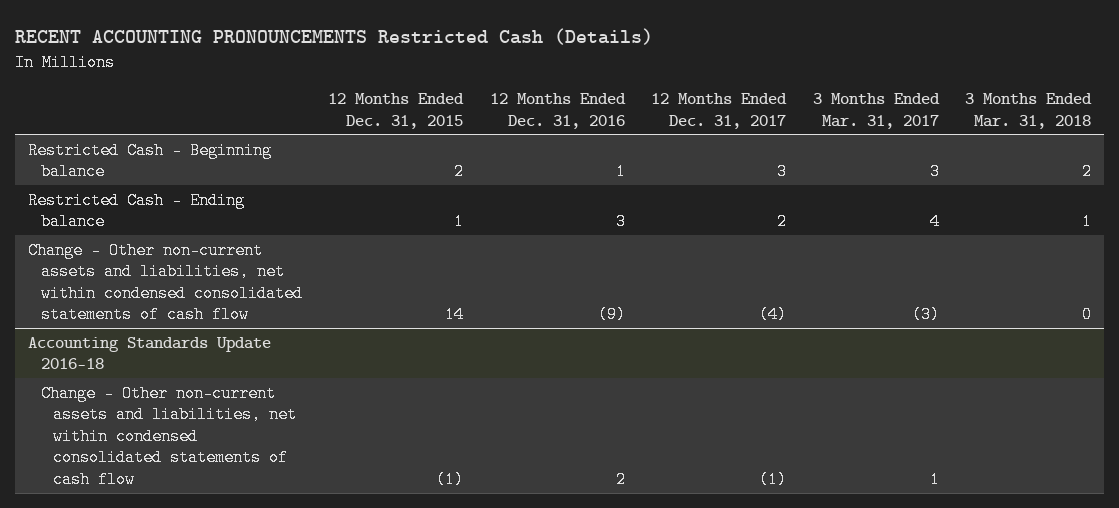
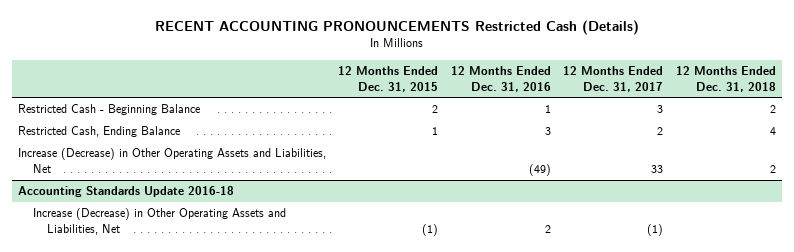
- | 12 Months Ended Dec. 31, 2015 | 12 Months Ended Dec. 31, 2016 | 12 Months Ended Dec. 31, 2017 | 3 Months Ended Mar. 31, 2017 | 3 Months Ended Mar. 31, 2018
+ | 12 Months Ended Dec. 31, 2015 | 12 Months Ended Dec. 31, 2016 | 12 Months Ended Dec. 31, 2017 | 12 Months Ended Dec. 31, 2018
- Restricted Cash - Beginning balance | 2 | 1 | 3 | 3 | 2
- Restricted Cash - Ending balance | 1 | 3 | 2 | 4 | 1
- Change - Other non-current assets and liabilities, net within condensed consolidated statements of cash flow | 14 | (9) | (4) | (3) | 0
+ Restricted Cash - Beginning Balance | 2 | 1 | 3 | 2
+ Restricted Cash, Ending Balance | 1 | 3 | 2 | 4
+ Increase (Decrease) in Other Operating Assets and Liabilities, Net | | (49) | 33 | 2
@ Accounting Standards Update 2016-18
- Change - Other non-current assets and liabilities, net within condensed consolidated statements of cash flow | (1) | 2 | (1) | 1 |
+ Increase (Decrease) in Other Operating Assets and Liabilities, Net | (1) | 2 | (1) |

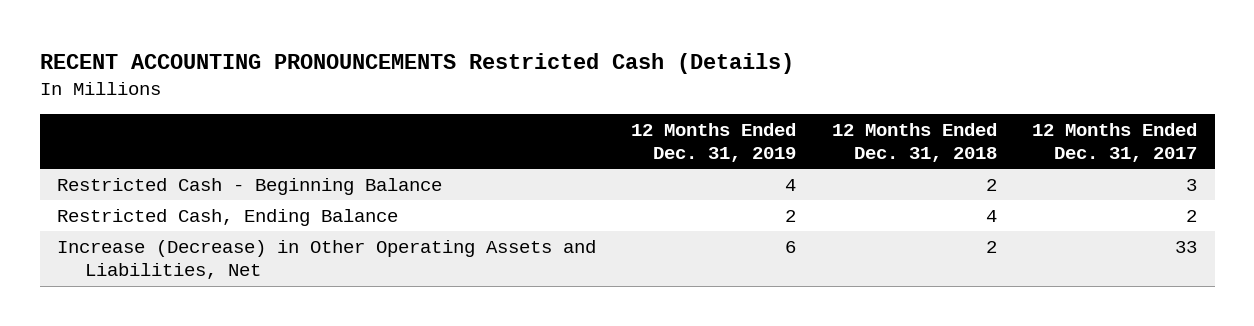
- | 12 Months Ended Dec. 31, 2015 | 12 Months Ended Dec. 31, 2016 | 12 Months Ended Dec. 31, 2017 | 12 Months Ended Dec. 31, 2018
+ | 12 Months Ended Dec. 31, 2019 | 12 Months Ended Dec. 31, 2018 | 12 Months Ended Dec. 31, 2017
- Accounting Standards Update 2016-18
- Increase (Decrease) in Other Operating Assets and Liabilities, Net | (1) | 2 | (1) |

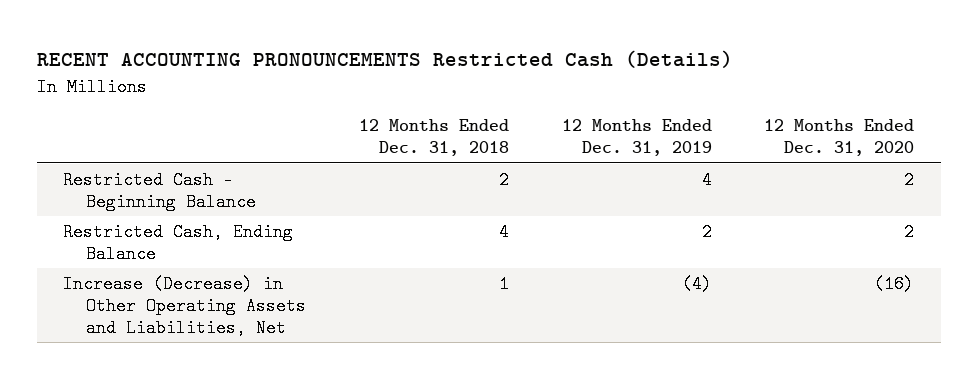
- | 12 Months Ended Dec. 31, 2019 | 12 Months Ended Dec. 31, 2018 | 12 Months Ended Dec. 31, 2017
+ | 12 Months Ended Dec. 31, 2018 | 12 Months Ended Dec. 31, 2019 | 12 Months Ended Dec. 31, 2020
- Increase (Decrease) in Other Operating Assets and Liabilities, Net | 6 | 2 | 33
+ Increase (Decrease) in Other Operating Assets and Liabilities, Net | 1 | (4) | (16)

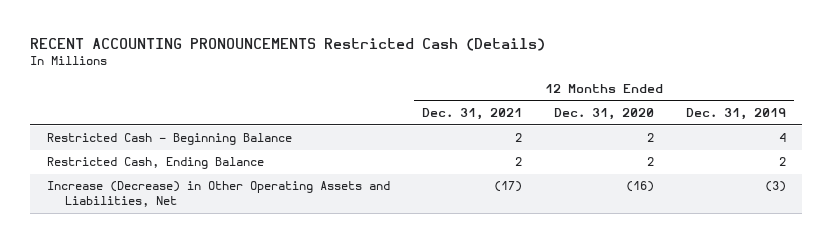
- | 12 Months Ended Dec. 31, 2018 | 12 Months Ended Dec. 31, 2019 | 12 Months Ended Dec. 31, 2020
+ | 12 Months Ended Dec. 31, 2021 | 12 Months Ended Dec. 31, 2020 | 12 Months Ended Dec. 31, 2019
- Increase (Decrease) in Other Operating Assets and Liabilities, Net | 1 | (4) | (16)
+ Increase (Decrease) in Other Operating Assets and Liabilities, Net | (17) | (16) | (3)

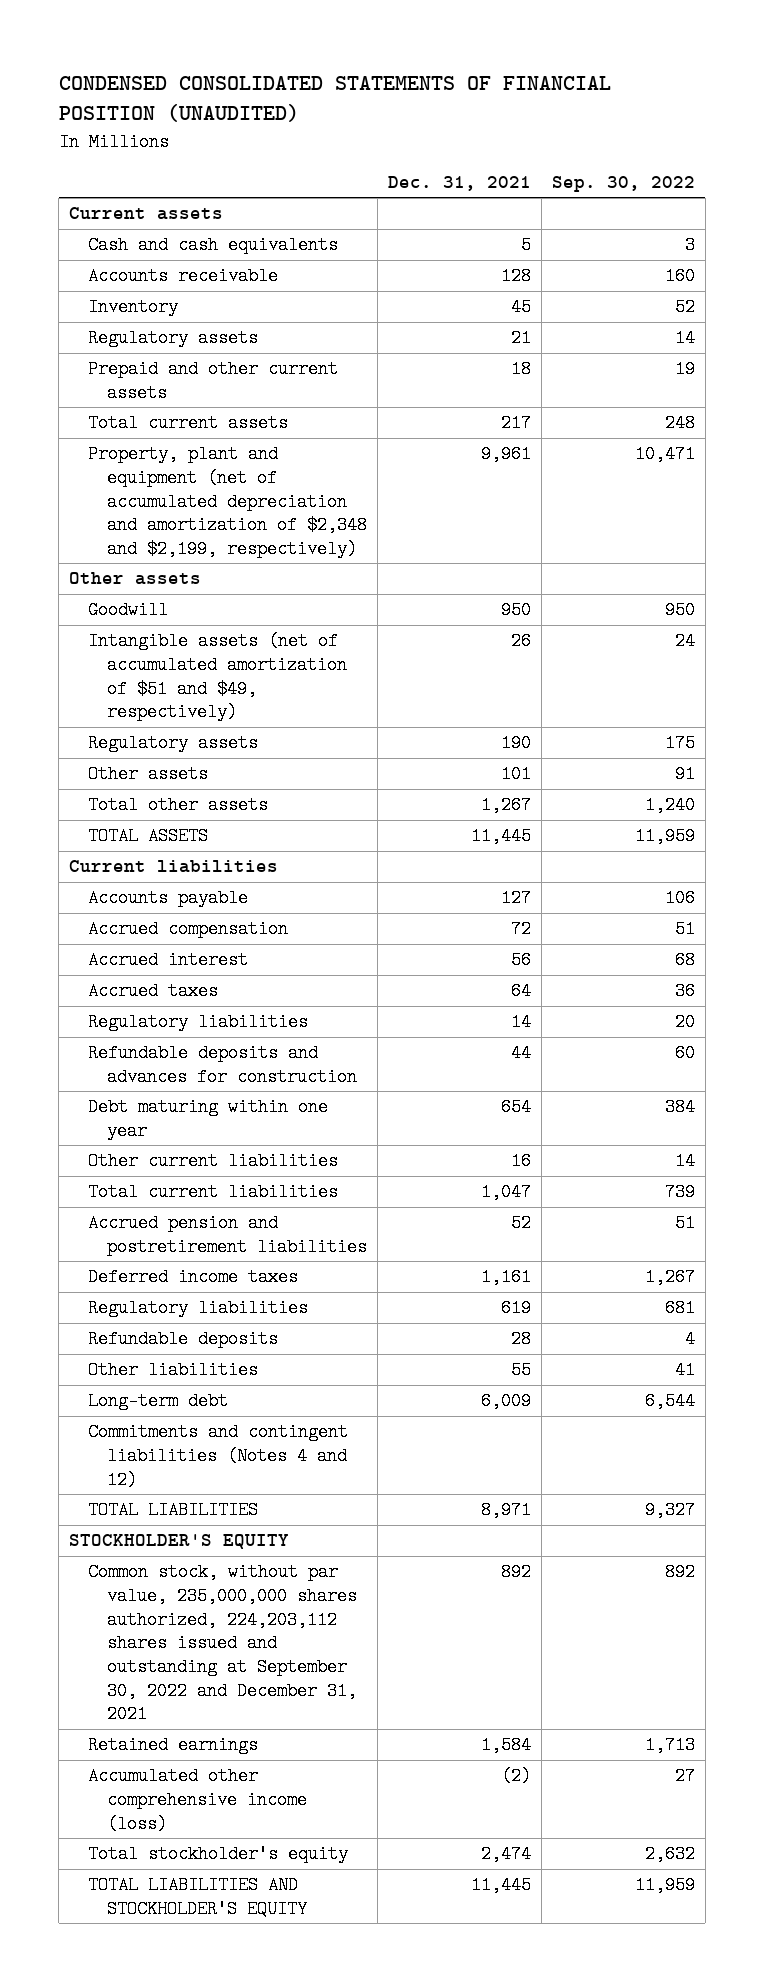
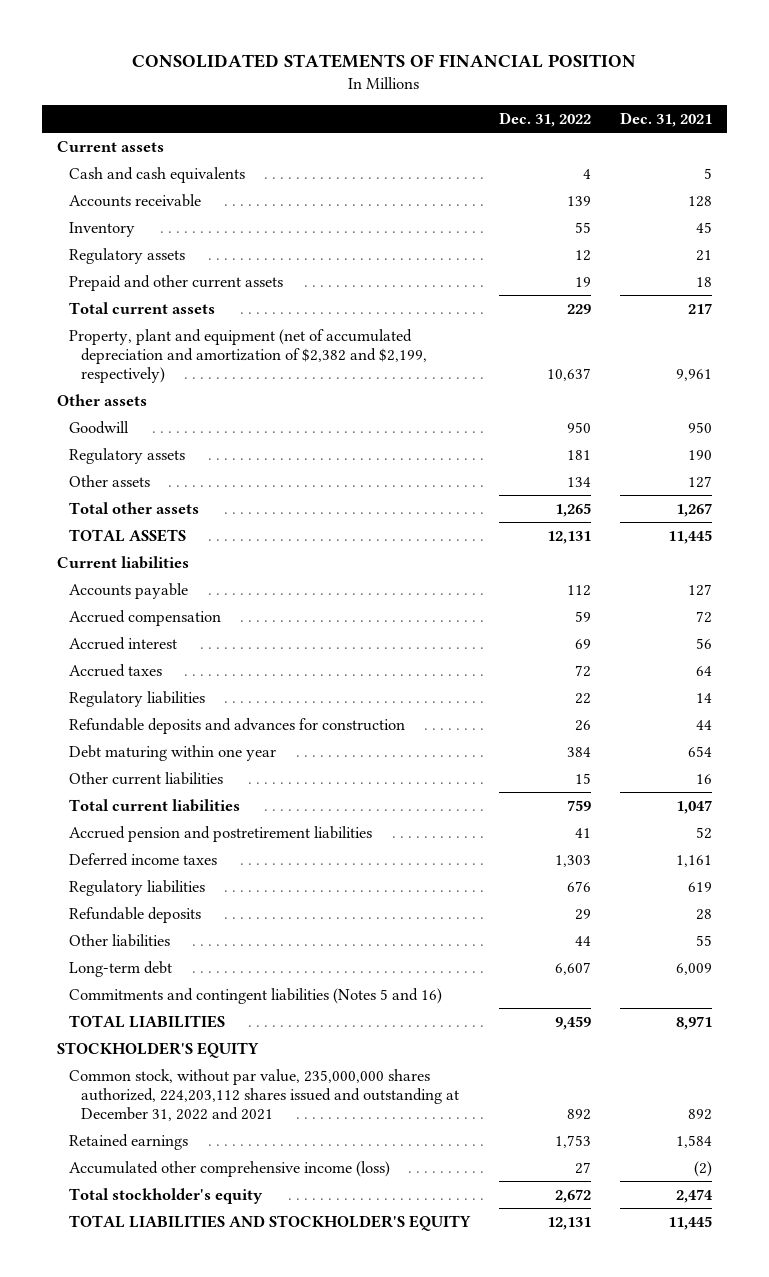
- CONDENSED CONSOLIDATED STATEMENTS OF FINANCIAL POSITION (UNAUDITED)
+ CONSOLIDATED STATEMENTS OF FINANCIAL POSITION
- | Dec. 31, 2021 | Sep. 30, 2022
+ | Dec. 31, 2022 | Dec. 31, 2021
- Property, plant and equipment (net of accumulated depreciation and amortization of $2,348 and $2,199, respectively) | 9,961 | 10,471
+ Property, plant and equipment (net of accumulated depreciation and amortization of $2,382 and $2,199, respectively) | 10,637 | 9,961
- Intangible assets (net of accumulated amortization of $51 and $49, respectively) | 26 | 24
- Other assets | 101 | 91
+ Other assets | 134 | 127
- Commitments and contingent liabilities (Notes 4 and 12)
+ Commitments and contingent liabilities (Notes 5 and 16)
- Common stock, without par value, 235,000,000 shares authorized, 224,203,112 shares issued and outstanding at September 30, 2022 and December 31, 2021 | 892 | 892
+ Common stock, without par value, 235,000,000 shares authorized, 224,203,112 shares issued and outstanding at December 31, 2022 and 2021 | 892 | 892

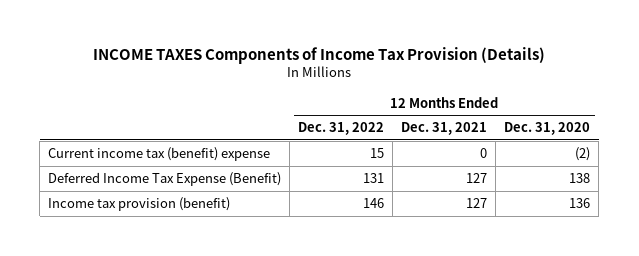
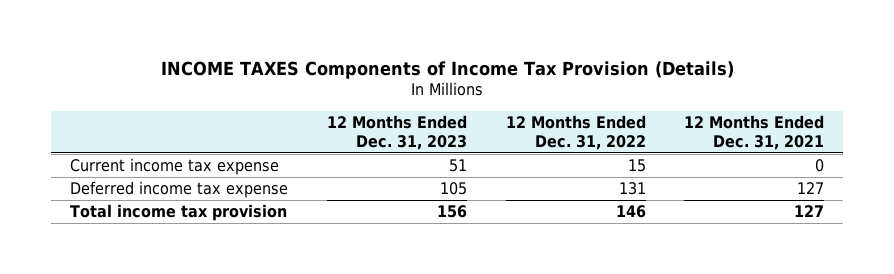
- | 12 Months Ended Dec. 31, 2022 | 12 Months Ended Dec. 31, 2021 | 12 Months Ended Dec. 31, 2020
+ | 12 Months Ended Dec. 31, 2023 | 12 Months Ended Dec. 31, 2022 | 12 Months Ended Dec. 31, 2021
- Current income tax (benefit) expense | 15 | 0 | (2)
- Deferred Income Tax Expense (Benefit) | 131 | 127 | 138
- Income tax provision (benefit) | 146 | 127 | 136
+ Current income tax expense | 51 | 15 | 0
+ Deferred income tax expense | 105 | 131 | 127
+ Total income tax provision | 156 | 146 | 127

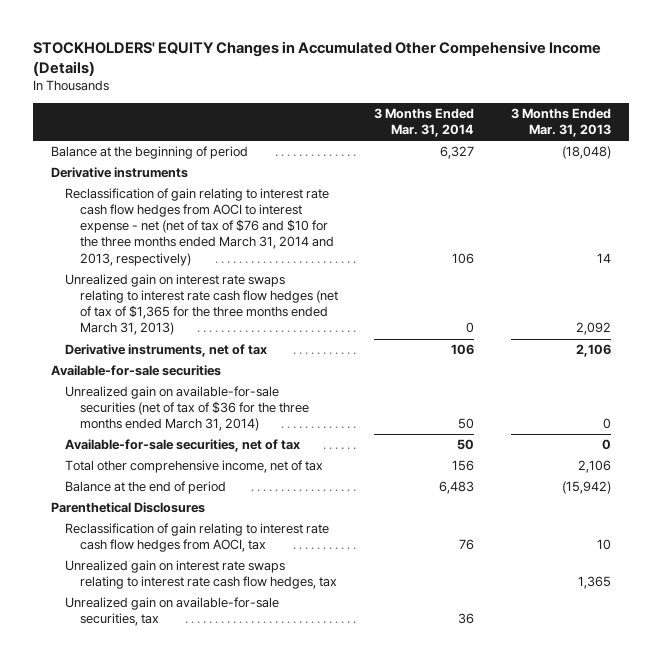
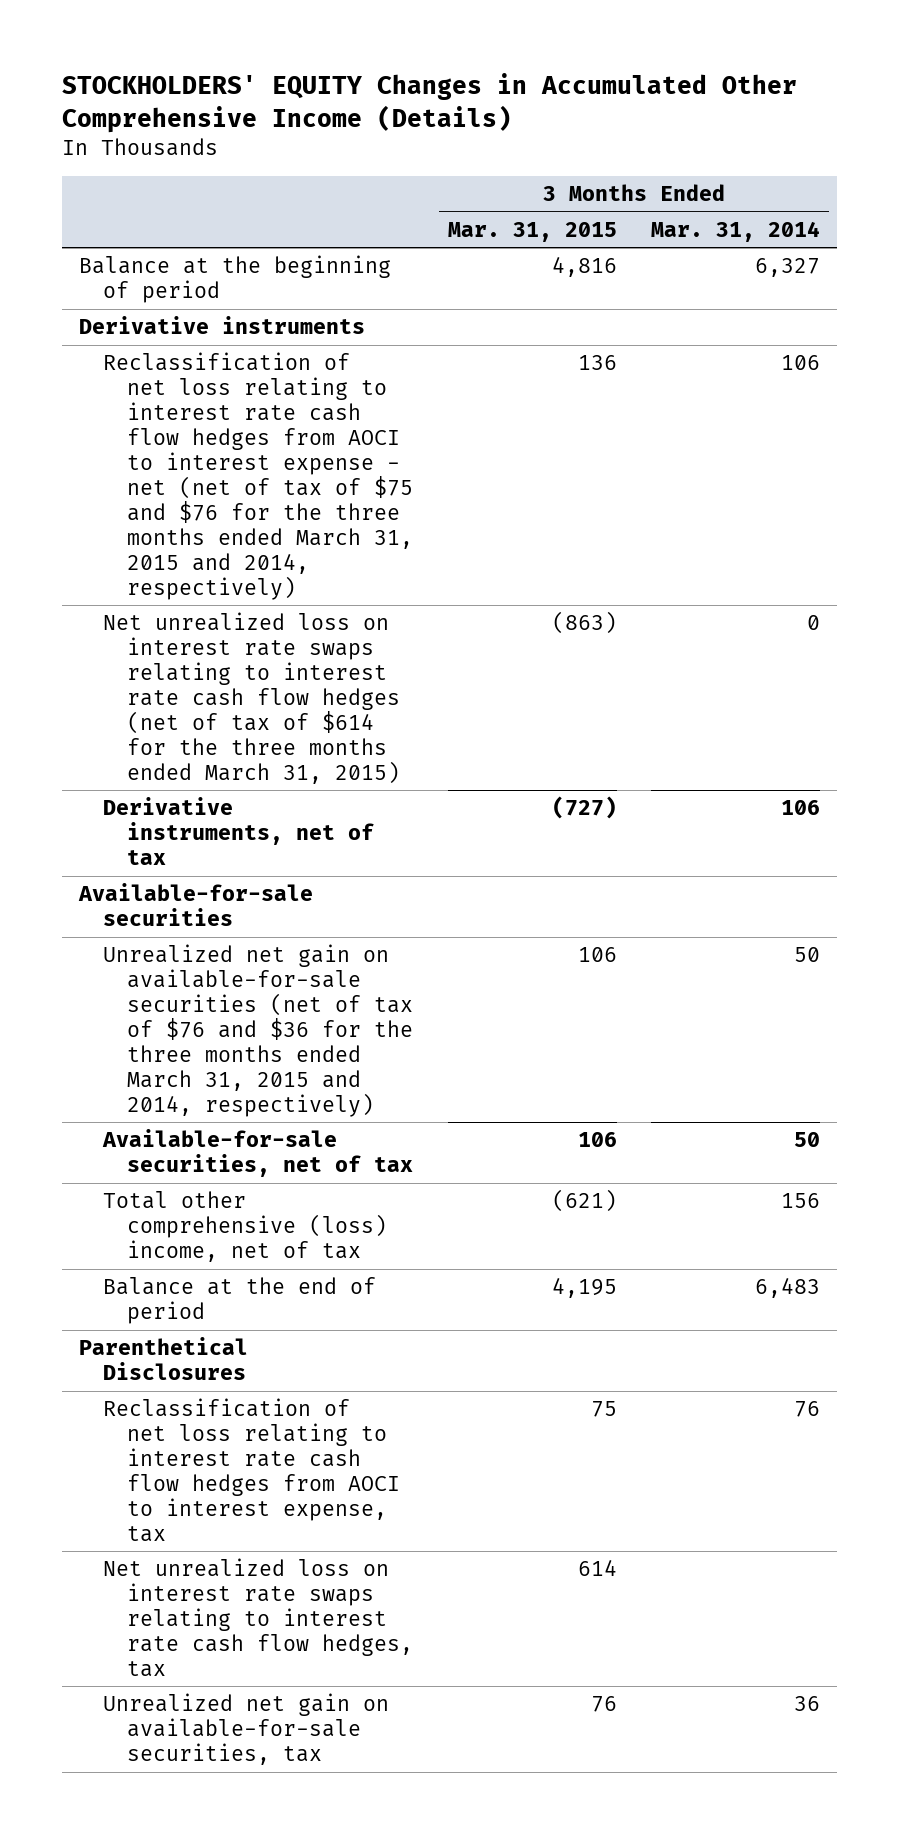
- STOCKHOLDERS' EQUITY Changes in Accumulated Other Compehensive Income (Details)
+ STOCKHOLDERS' EQUITY Changes in Accumulated Other Comprehensive Income (Details)
- | 3 Months Ended Mar. 31, 2014 | 3 Months Ended Mar. 31, 2013
+ | 3 Months Ended Mar. 31, 2015 | 3 Months Ended Mar. 31, 2014
- Reclassification of gain relating to interest rate cash flow hedges from AOCI to interest expense - net (net of tax of $76 and $10 for the three months ended March 31, 2014 and 2013, respectively) | 106 | 14
- Unrealized gain on interest rate swaps relating to interest rate cash flow hedges (net of tax of $1,365 for the three months ended March 31, 2013) | 0 | 2,092
+ Reclassification of net loss relating to interest rate cash flow hedges from AOCI to interest expense - net (net of tax of $75 and $76 for the three months ended March 31, 2015 and 2014, respectively) | 136 | 106
+ Net unrealized loss on interest rate swaps relating to interest rate cash flow hedges (net of tax of $614 for the three months ended March 31, 2015) | (863) | 0
- Unrealized gain on available-for-sale securities (net of tax of $36 for the three months ended March 31, 2014) | 50 | 0
+ Unrealized net gain on available-for-sale securities (net of tax of $76 and $36 for the three months ended March 31, 2015 and 2014, respectively) | 106 | 50
- Total other comprehensive income, net of tax | 156 | 2,106
+ Total other comprehensive (loss) income, net of tax | (621) | 156
- Reclassification of gain relating to interest rate cash flow hedges from AOCI, tax | 76 | 10
- Unrealized gain on interest rate swaps relating to interest rate cash flow hedges, tax | | 1,365
- Unrealized gain on available-for-sale securities, tax | 36 |
+ Reclassification of net loss relating to interest rate cash flow hedges from AOCI to interest expense, tax | 75 | 76
+ Net unrealized loss on interest rate swaps relating to interest rate cash flow hedges, tax | 614 |
+ Unrealized net gain on available-for-sale securities, tax | 76 | 36

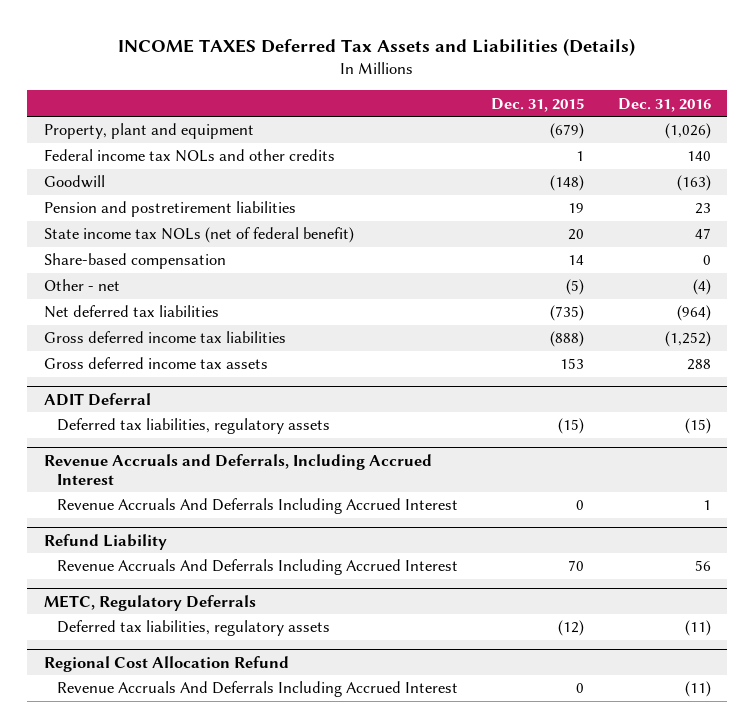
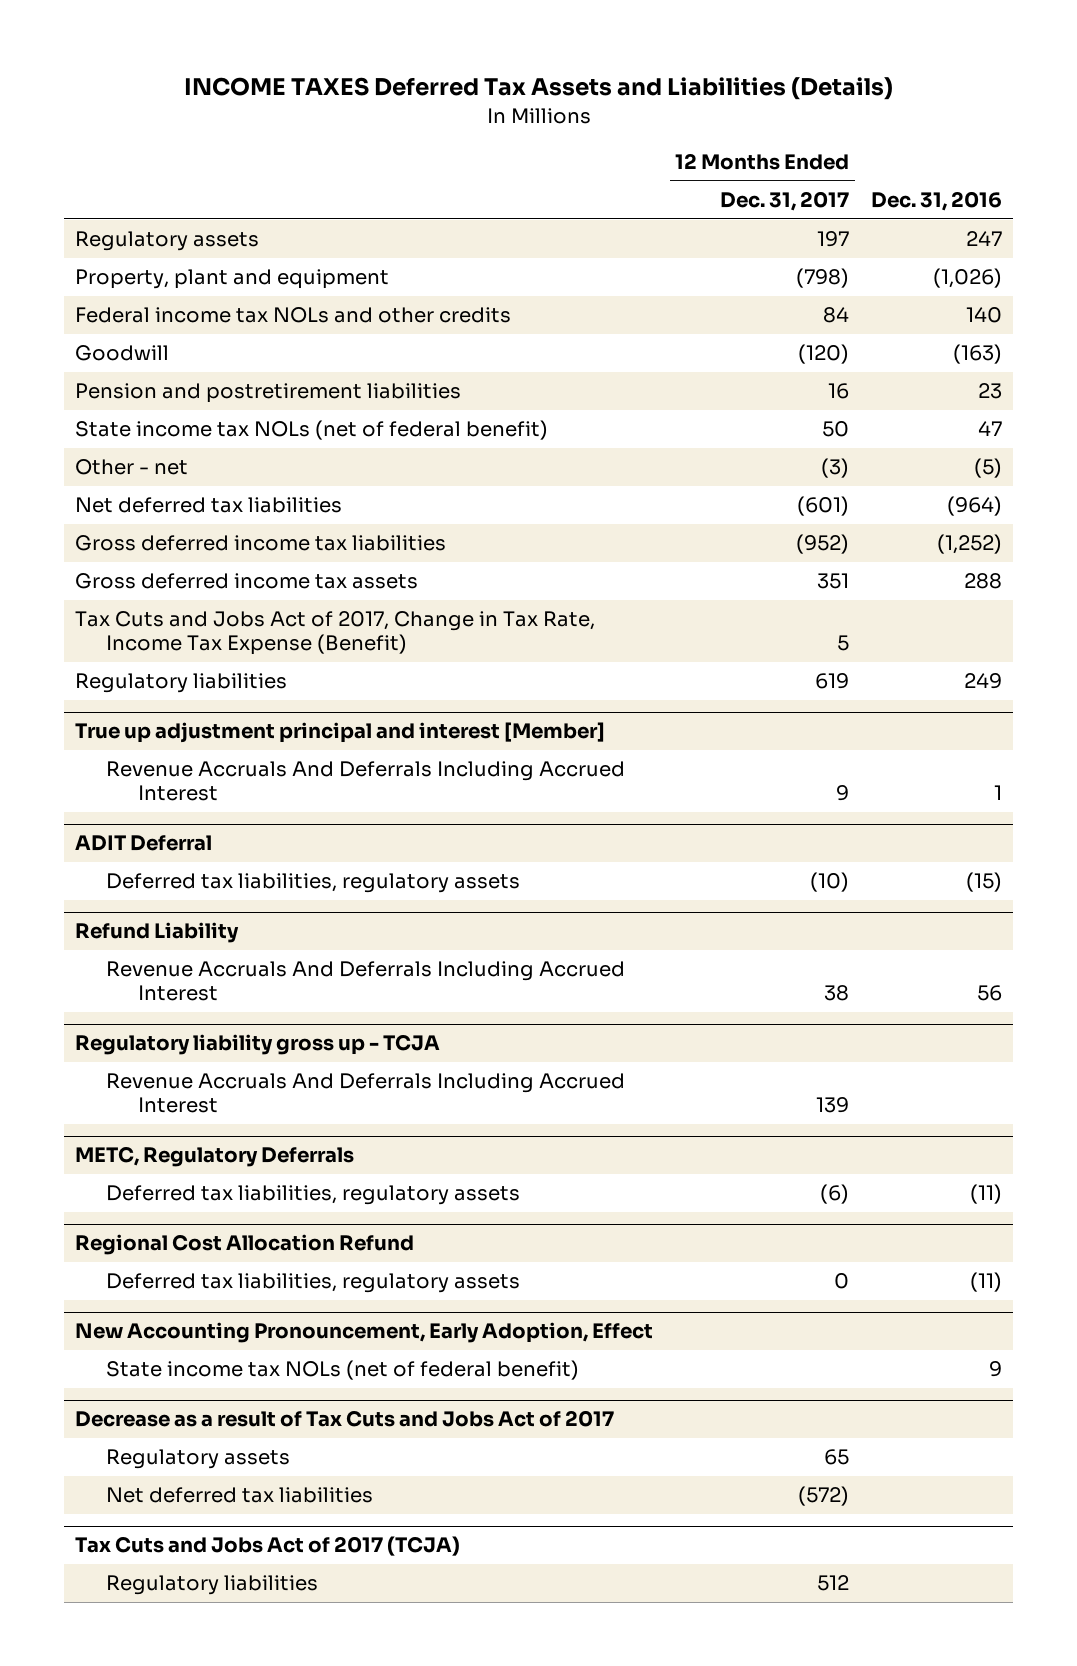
- | Dec. 31, 2015 | Dec. 31, 2016
+ | 12 Months Ended Dec. 31, 2017 | Dec. 31, 2016
+ Regulatory assets | 197 | 247
- Share-based compensation | 14 | 0
- Other - net | (5) | (4)
+ Other - net | (3) | (5)
+ Tax Cuts and Jobs Act of 2017, Change in Tax Rate, Income Tax Expense (Benefit) | 5 |
+ Regulatory liabilities | 619 | 249
+ True up adjustment principal and interest [Member]
+ Revenue Accruals And Deferrals Including Accrued Interest | 9 | 1
- Revenue Accruals and Deferrals, Including Accrued Interest
- Revenue Accruals And Deferrals Including Accrued Interest | 0 | 1
+ Regulatory liability gross up - TCJA
+ Revenue Accruals And Deferrals Including Accrued Interest | 139 |
@ Regional Cost Allocation Refund
- Revenue Accruals And Deferrals Including Accrued Interest | 0 | (11)
+ Deferred tax liabilities, regulatory assets | 0 | (11)
+ New Accounting Pronouncement, Early Adoption, Effect
+ State income tax NOLs (net of federal benefit) | | 9
+ Decrease as a result of Tax Cuts and Jobs Act of 2017
+ Regulatory assets | 65 |
+ Net deferred tax liabilities | (572) |
+ Tax Cuts and Jobs Act of 2017 (TCJA)
+ Regulatory liabilities | 512 |

